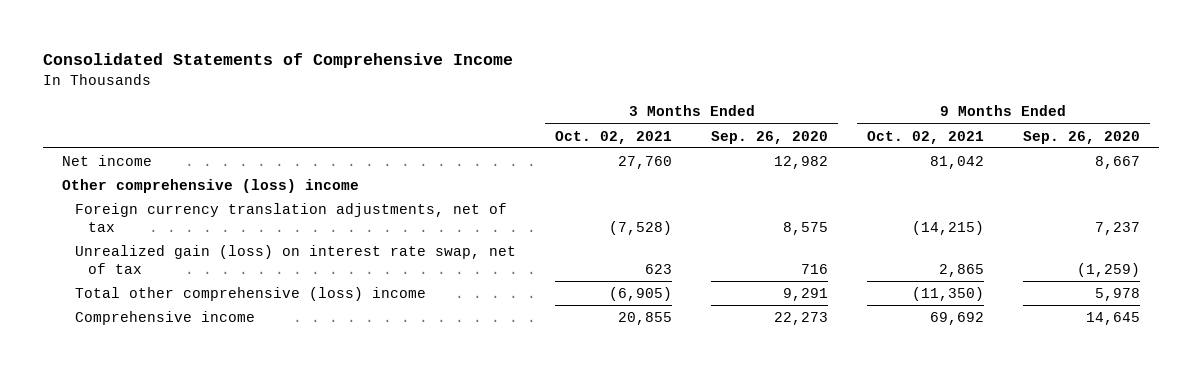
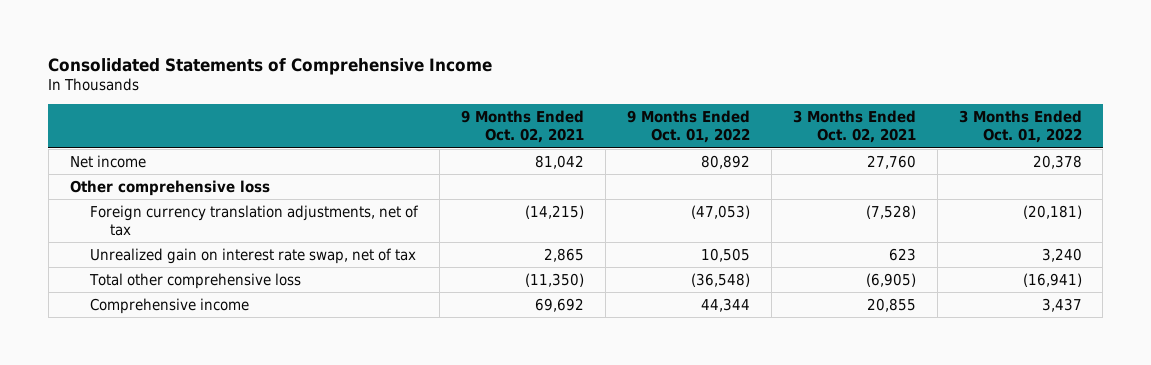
- | 3 Months Ended Oct. 02, 2021 | 3 Months Ended Sep. 26, 2020 | 9 Months Ended Oct. 02, 2021 | 9 Months Ended Sep. 26, 2020
+ | 9 Months Ended Oct. 02, 2021 | 9 Months Ended Oct. 01, 2022 | 3 Months Ended Oct. 02, 2021 | 3 Months Ended Oct. 01, 2022
- Other comprehensive (loss) income
+ Other comprehensive loss
- Unrealized gain (loss) on interest rate swap, net of tax | 623 | 716 | 2,865 | (1,259)
- Total other comprehensive (loss) income | (6,905) | 9,291 | (11,350) | 5,978
+ Unrealized gain on interest rate swap, net of tax | 2,865 | 10,505 | 623 | 3,240
+ Total other comprehensive loss | (11,350) | (36,548) | (6,905) | (16,941)

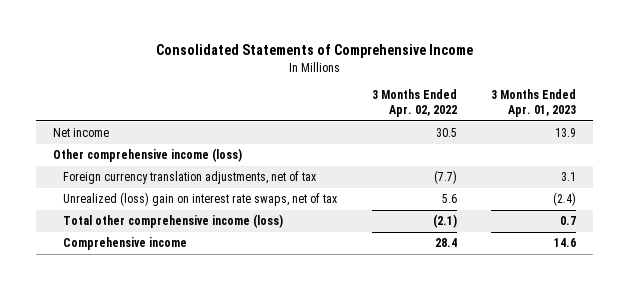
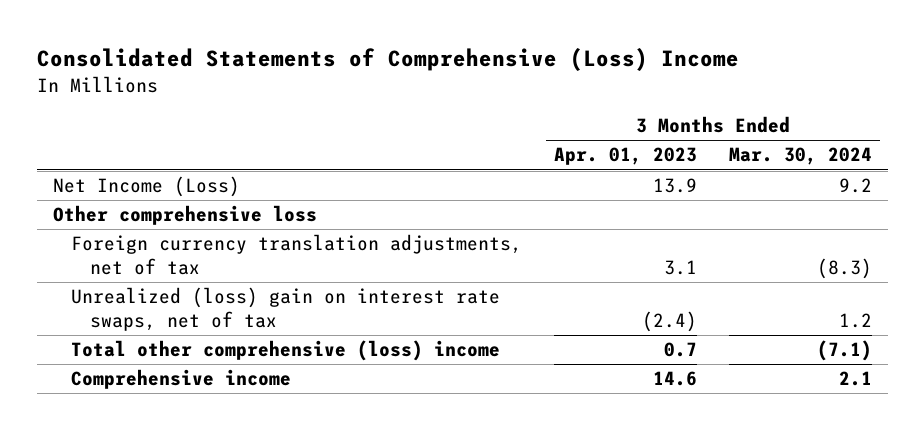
- Consolidated Statements of Comprehensive Income
+ Consolidated Statements of Comprehensive (Loss) Income
- | 3 Months Ended Apr. 02, 2022 | 3 Months Ended Apr. 01, 2023
+ | 3 Months Ended Apr. 01, 2023 | 3 Months Ended Mar. 30, 2024
- Net income | 30.5 | 13.9
- Other comprehensive income (loss)
+ Net Income (Loss) | 13.9 | 9.2
+ Other comprehensive loss
- Total other comprehensive income (loss) | (2.1) | 0.7
+ Total other comprehensive (loss) income | 0.7 | (7.1)

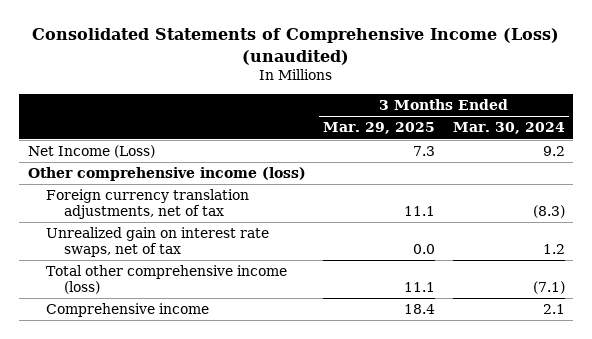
- Consolidated Statements of Comprehensive (Loss) Income
+ Consolidated Statements of Comprehensive Income (Loss) (unaudited)
- | 3 Months Ended Apr. 01, 2023 | 3 Months Ended Mar. 30, 2024
+ | 3 Months Ended Mar. 29, 2025 | 3 Months Ended Mar. 30, 2024
- Other comprehensive loss
+ Other comprehensive income (loss)
- Unrealized (loss) gain on interest rate swaps, net of tax | (2.4) | 1.2
- Total other comprehensive (loss) income | 0.7 | (7.1)
+ Unrealized gain on interest rate swaps, net of tax | 0.0 | 1.2
+ Total other comprehensive income (loss) | 11.1 | (7.1)

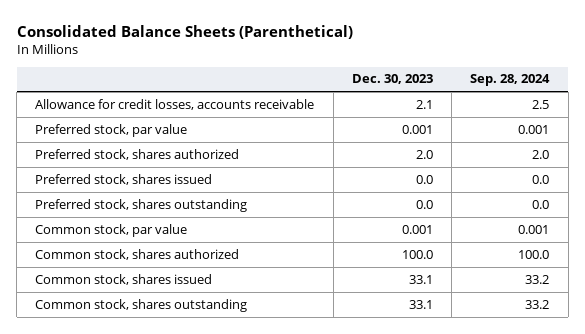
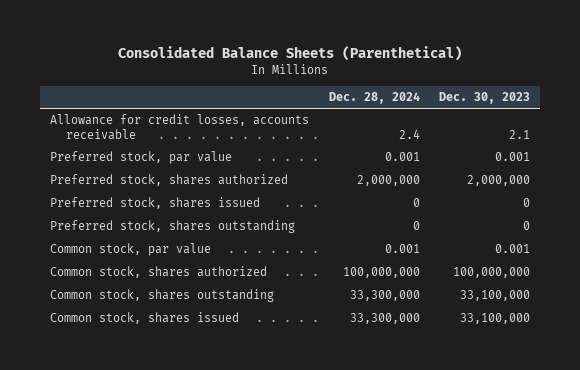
- | Dec. 30, 2023 | Sep. 28, 2024
+ | Dec. 28, 2024 | Dec. 30, 2023
- Preferred stock, shares authorized | 2.0 | 2.0
- Preferred stock, shares issued | 0.0 | 0.0
- Preferred stock, shares outstanding | 0.0 | 0.0
+ Preferred stock, shares authorized | 2,000,000 | 2,000,000
+ Preferred stock, shares issued | 0 | 0
+ Preferred stock, shares outstanding | 0 | 0
- Common stock, shares authorized | 100.0 | 100.0
- Common stock, shares issued | 33.1 | 33.2
- Common stock, shares outstanding | 33.1 | 33.2
+ Common stock, shares authorized | 100,000,000 | 100,000,000
+ Common stock, shares outstanding | 33,300,000 | 33,100,000
+ Common stock, shares issued | 33,300,000 | 33,100,000

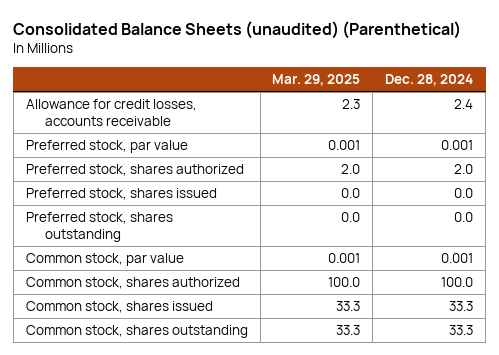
- Consolidated Balance Sheets (Parenthetical)
+ Consolidated Balance Sheets (unaudited) (Parenthetical)
- | Dec. 28, 2024 | Dec. 30, 2023
+ | Mar. 29, 2025 | Dec. 28, 2024
- Preferred stock, shares authorized | 2,000,000 | 2,000,000
- Preferred stock, shares issued | 0 | 0
- Preferred stock, shares outstanding | 0 | 0
+ Preferred stock, shares authorized | 2.0 | 2.0
+ Preferred stock, shares issued | 0.0 | 0.0
+ Preferred stock, shares outstanding | 0.0 | 0.0
- Common stock, shares authorized | 100,000,000 | 100,000,000
- Common stock, shares outstanding | 33,300,000 | 33,100,000
- Common stock, shares issued | 33,300,000 | 33,100,000
+ Common stock, shares authorized | 100.0 | 100.0
+ Common stock, shares issued | 33.3 | 33.3
+ Common stock, shares outstanding | 33.3 | 33.3

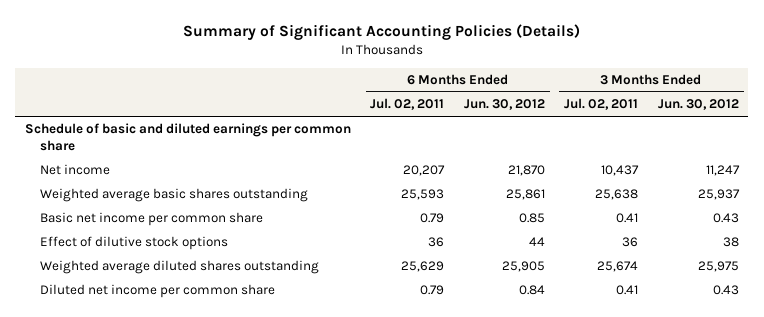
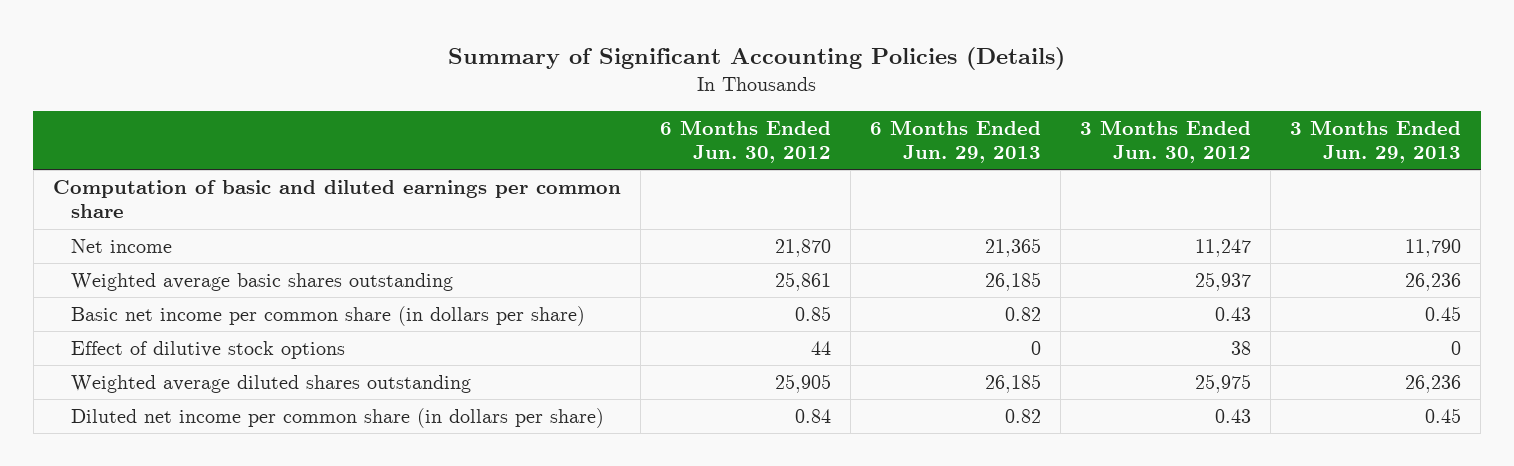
- | 6 Months Ended Jul. 02, 2011 | 6 Months Ended Jun. 30, 2012 | 3 Months Ended Jul. 02, 2011 | 3 Months Ended Jun. 30, 2012
+ | 6 Months Ended Jun. 30, 2012 | 6 Months Ended Jun. 29, 2013 | 3 Months Ended Jun. 30, 2012 | 3 Months Ended Jun. 29, 2013
- Schedule of basic and diluted earnings per common share
+ Computation of basic and diluted earnings per common share
- Basic net income per common share | 0.79 | 0.85 | 0.41 | 0.43
+ Basic net income per common share (in dollars per share) | 0.85 | 0.82 | 0.43 | 0.45
- Diluted net income per common share | 0.79 | 0.84 | 0.41 | 0.43
+ Diluted net income per common share (in dollars per share) | 0.84 | 0.82 | 0.43 | 0.45

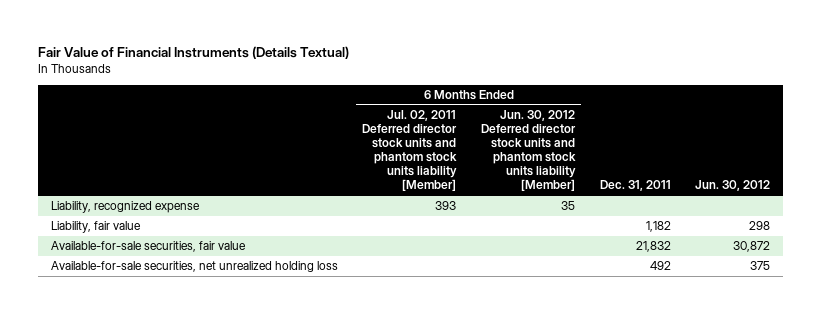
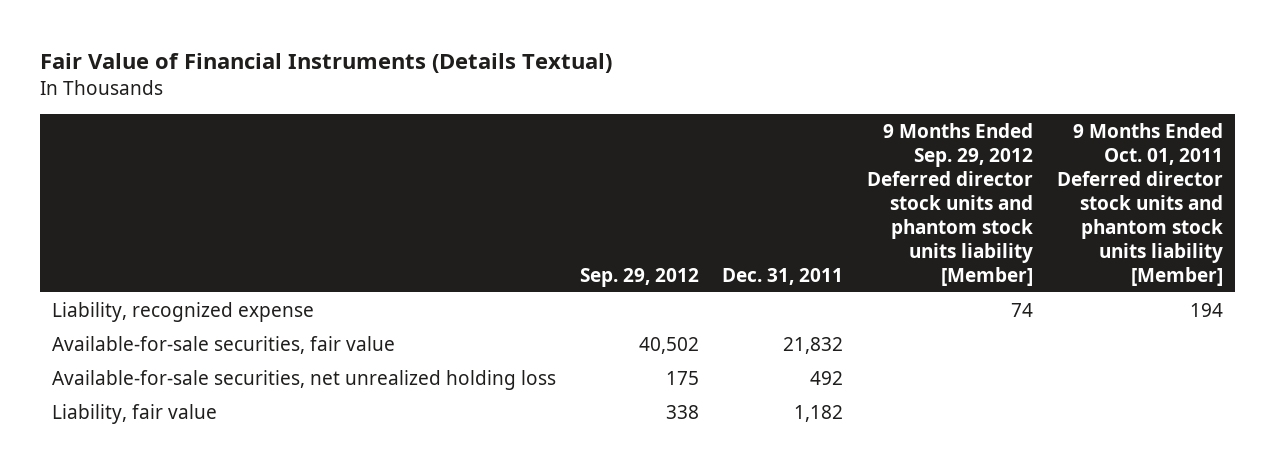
- | 6 Months Ended Jul. 02, 2011 Deferred director stock units and phantom stock units liability [Member] | 6 Months Ended Jun. 30, 2012 Deferred director stock units and phantom stock units liability [Member] | Dec. 31, 2011 | Jun. 30, 2012
+ | Sep. 29, 2012 | Dec. 31, 2011 | 9 Months Ended Sep. 29, 2012 Deferred director stock units and phantom stock units liability [Member] | 9 Months Ended Oct. 01, 2011 Deferred director stock units and phantom stock units liability [Member]
moved down: Liability, fair value | 338 | 1,182 | |

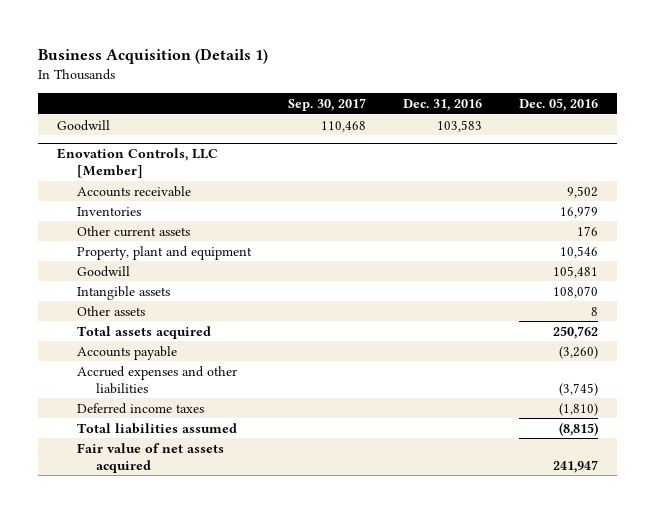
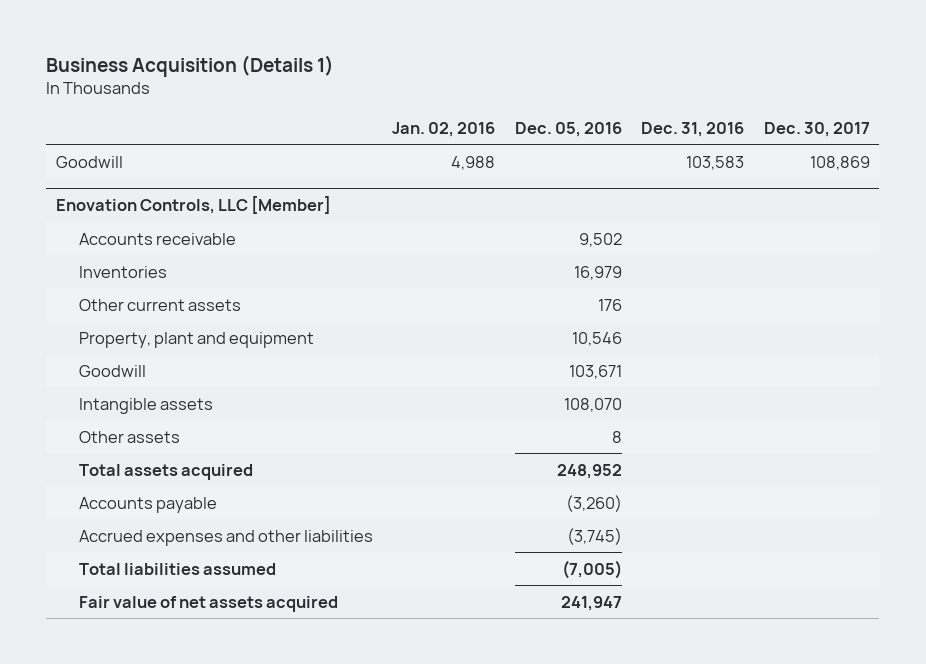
- | Sep. 30, 2017 | Dec. 31, 2016 | Dec. 05, 2016
+ | Jan. 02, 2016 | Dec. 05, 2016 | Dec. 31, 2016 | Dec. 30, 2017
@ Enovation Controls, LLC [Member]
- Goodwill | | | 105,481
+ Goodwill | | 103,671 | |
- Total assets acquired | | | 250,762
+ Total assets acquired | | 248,952 | |
- Deferred income taxes | | | (1,810)
- Total liabilities assumed | | | (8,815)
+ Total liabilities assumed | | (7,005) | |

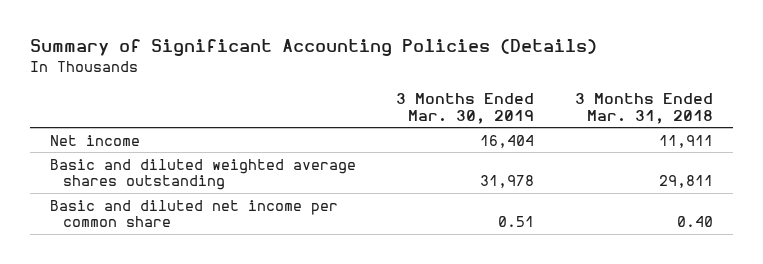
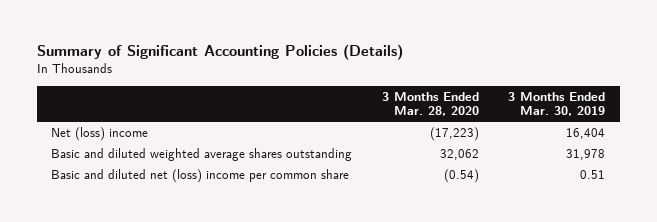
- | 3 Months Ended Mar. 30, 2019 | 3 Months Ended Mar. 31, 2018
+ | 3 Months Ended Mar. 28, 2020 | 3 Months Ended Mar. 30, 2019
- Net income | 16,404 | 11,911
+ Net (loss) income | (17,223) | 16,404
- Basic and diluted net income per common share | 0.51 | 0.40
+ Basic and diluted net (loss) income per common share | (0.54) | 0.51

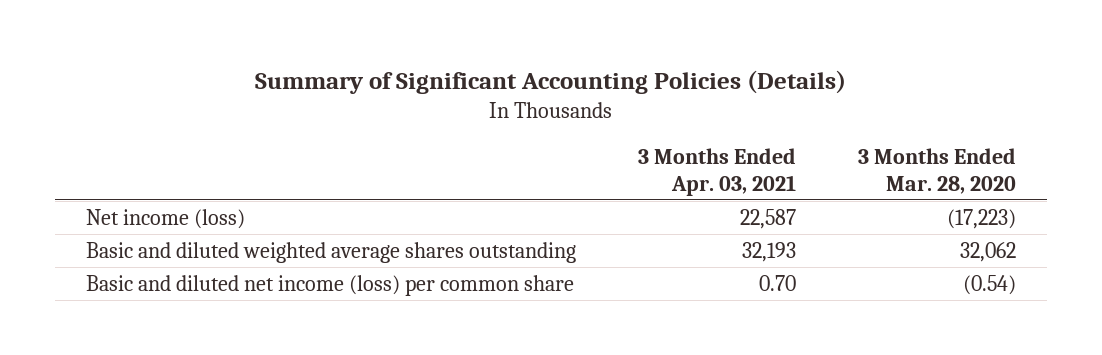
- | 3 Months Ended Mar. 28, 2020 | 3 Months Ended Mar. 30, 2019
+ | 3 Months Ended Apr. 03, 2021 | 3 Months Ended Mar. 28, 2020
- Net (loss) income | (17,223) | 16,404
+ Net income (loss) | 22,587 | (17,223)
- Basic and diluted net (loss) income per common share | (0.54) | 0.51
+ Basic and diluted net income (loss) per common share | 0.70 | (0.54)

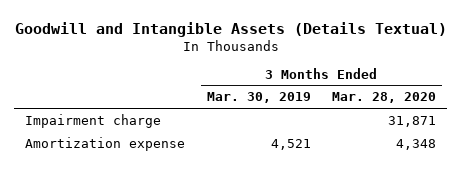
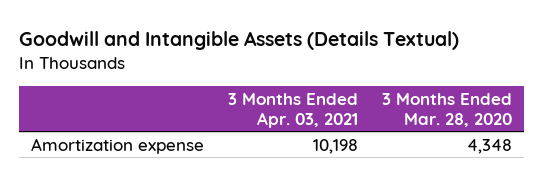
- | 3 Months Ended Mar. 30, 2019 | 3 Months Ended Mar. 28, 2020
+ | 3 Months Ended Apr. 03, 2021 | 3 Months Ended Mar. 28, 2020
- Impairment charge | | 31,871

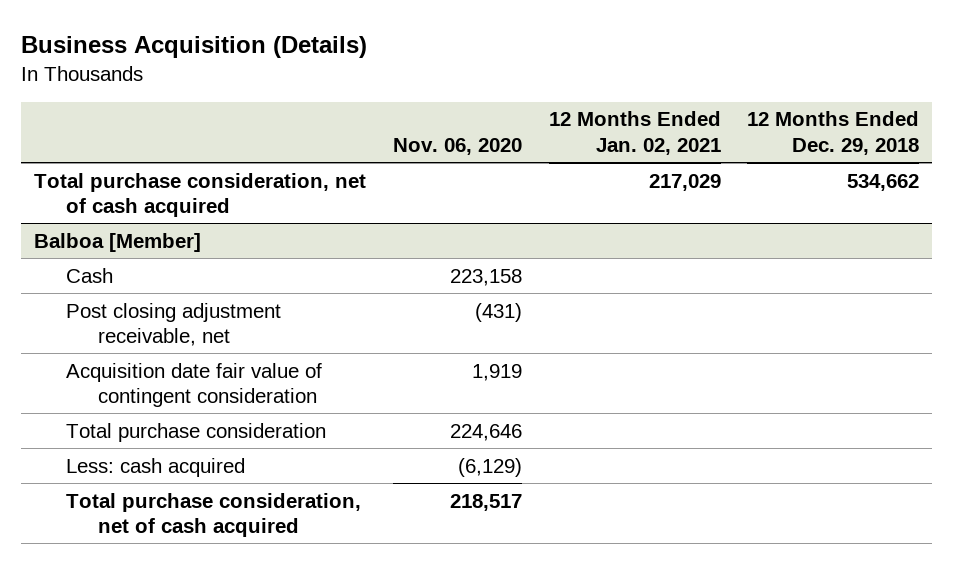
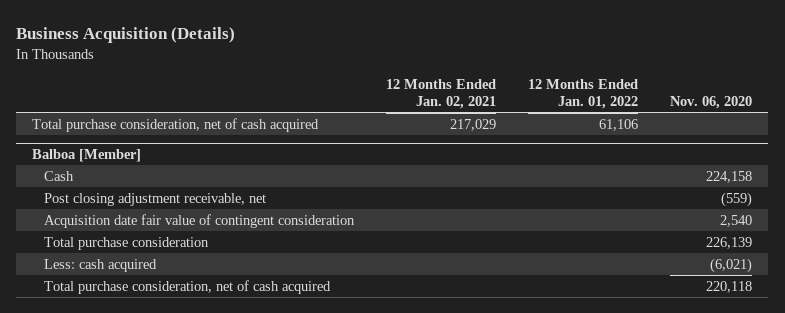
- | Nov. 06, 2020 | 12 Months Ended Jan. 02, 2021 | 12 Months Ended Dec. 29, 2018
+ | 12 Months Ended Jan. 02, 2021 | 12 Months Ended Jan. 01, 2022 | Nov. 06, 2020
@ Balboa [Member]
- Cash | 223,158 | |
- Post closing adjustment receivable, net | (431) | |
- Acquisition date fair value of contingent consideration | 1,919 | |
- Total purchase consideration | 224,646 | |
- Less: cash acquired | (6,129) | |
- Total purchase consideration, net of cash acquired | 218,517 | |
+ Cash | | | 224,158
+ Post closing adjustment receivable, net | | | (559)
+ Acquisition date fair value of contingent consideration | | | 2,540
+ Total purchase consideration | | | 226,139
+ Less: cash acquired | | | (6,021)
+ Total purchase consideration, net of cash acquired | | | 220,118

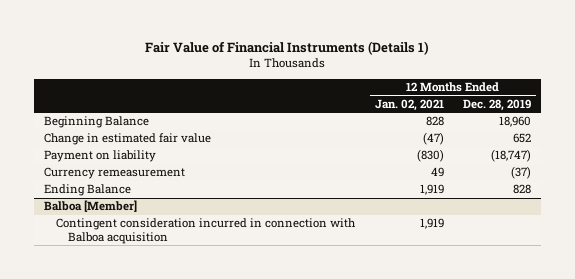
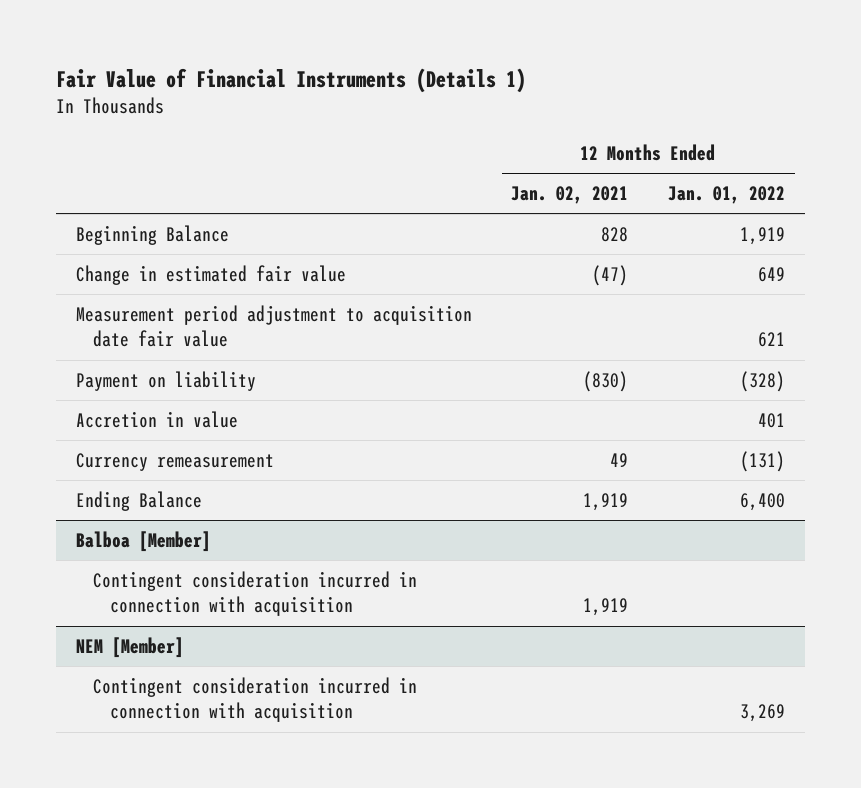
- | 12 Months Ended Jan. 02, 2021 | 12 Months Ended Dec. 28, 2019
+ | 12 Months Ended Jan. 02, 2021 | 12 Months Ended Jan. 01, 2022
+ Measurement period adjustment to acquisition date fair value | | 621
+ Accretion in value | | 401
@ Balboa [Member]
- Contingent consideration incurred in connection with Balboa acquisition | 1,919 |
+ Contingent consideration incurred in connection with acquisition | 1,919 |
+ NEM [Member]
+ Contingent consideration incurred in connection with acquisition | | 3,269

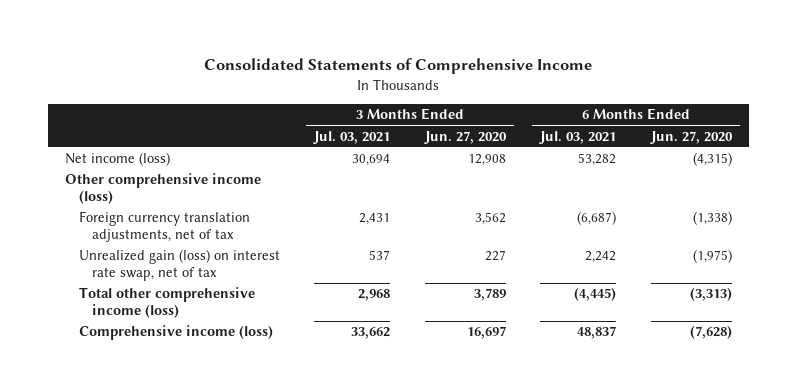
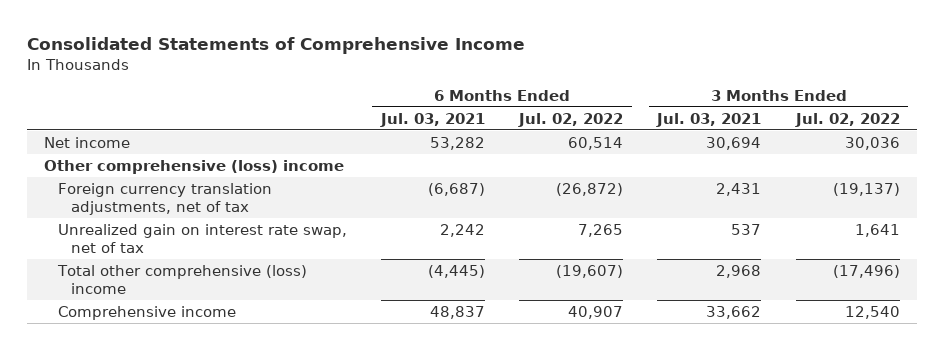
- | 3 Months Ended Jul. 03, 2021 | 3 Months Ended Jun. 27, 2020 | 6 Months Ended Jul. 03, 2021 | 6 Months Ended Jun. 27, 2020
+ | 6 Months Ended Jul. 03, 2021 | 6 Months Ended Jul. 02, 2022 | 3 Months Ended Jul. 03, 2021 | 3 Months Ended Jul. 02, 2022
- Net income (loss) | 30,694 | 12,908 | 53,282 | (4,315)
- Other comprehensive income (loss)
+ Net income | 53,282 | 60,514 | 30,694 | 30,036
+ Other comprehensive (loss) income
- Unrealized gain (loss) on interest rate swap, net of tax | 537 | 227 | 2,242 | (1,975)
- Total other comprehensive income (loss) | 2,968 | 3,789 | (4,445) | (3,313)
- Comprehensive income (loss) | 33,662 | 16,697 | 48,837 | (7,628)
+ Unrealized gain on interest rate swap, net of tax | 2,242 | 7,265 | 537 | 1,641
+ Total other comprehensive (loss) income | (4,445) | (19,607) | 2,968 | (17,496)
+ Comprehensive income | 48,837 | 40,907 | 33,662 | 12,540

